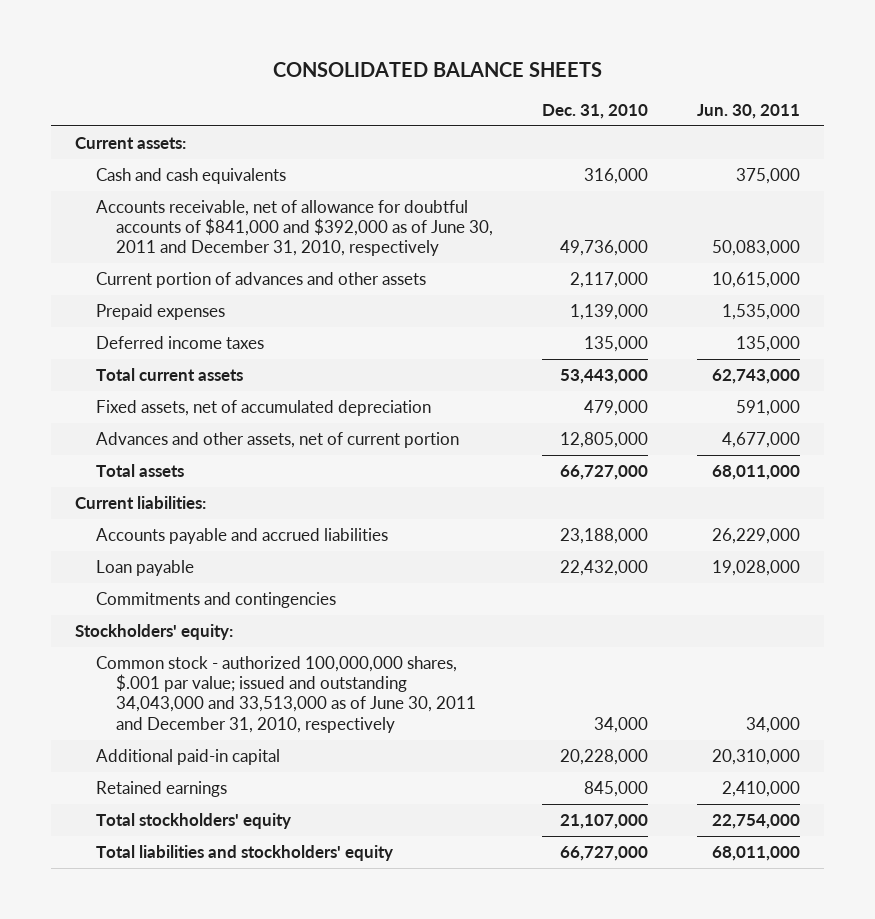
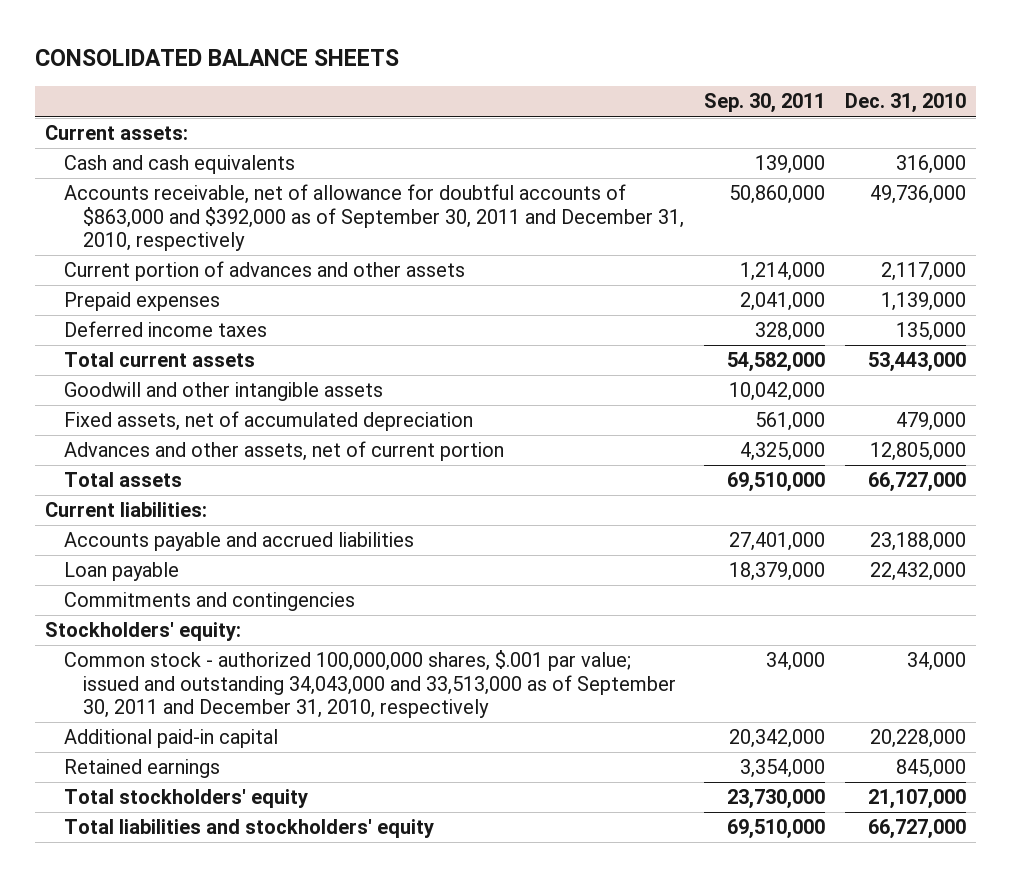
- | Dec. 31, 2010 | Jun. 30, 2011
+ | Sep. 30, 2011 | Dec. 31, 2010
- Accounts receivable, net of allowance for doubtful accounts of $841,000 and $392,000 as of June 30, 2011 and December 31, 2010, respectively | 49,736,000 | 50,083,000
+ Accounts receivable, net of allowance for doubtful accounts of $863,000 and $392,000 as of September 30, 2011 and December 31, 2010, respectively | 50,860,000 | 49,736,000
+ Goodwill and other intangible assets | 10,042,000 |
- Common stock - authorized 100,000,000 shares, $.001 par value; issued and outstanding 34,043,000 and 33,513,000 as of June 30, 2011 and December 31, 2010, respectively | 34,000 | 34,000
+ Common stock - authorized 100,000,000 shares, $.001 par value; issued and outstanding 34,043,000 and 33,513,000 as of September 30, 2011 and December 31, 2010, respectively | 34,000 | 34,000

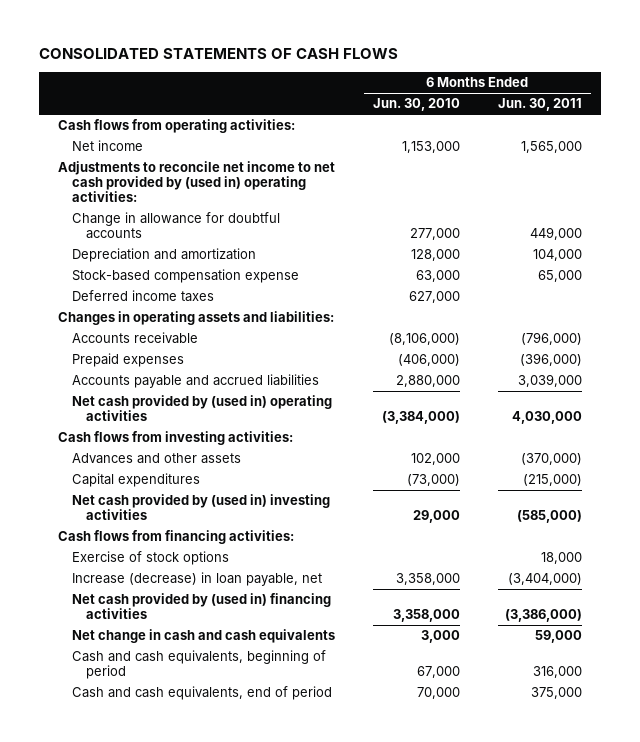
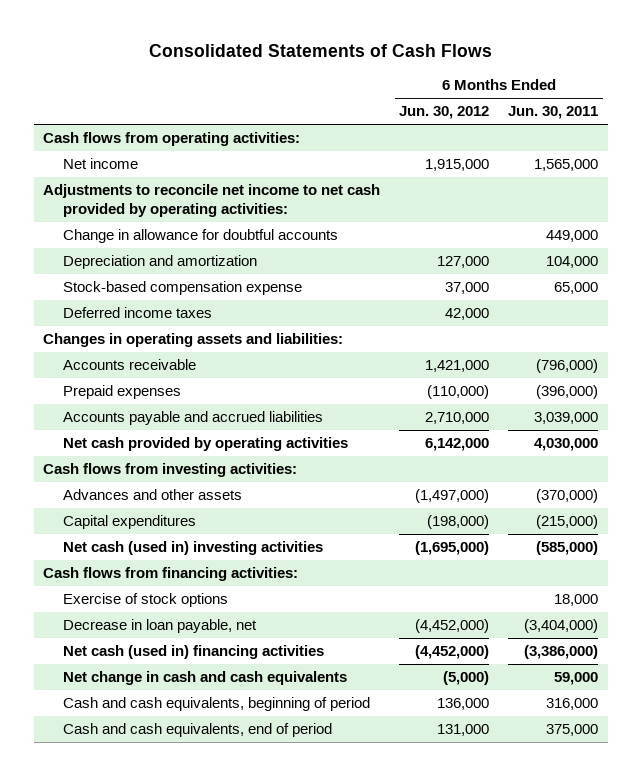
- CONSOLIDATED STATEMENTS OF CASH FLOWS
+ Consolidated Statements of Cash Flows
- | 6 Months Ended Jun. 30, 2010 | 6 Months Ended Jun. 30, 2011
+ | 6 Months Ended Jun. 30, 2012 | 6 Months Ended Jun. 30, 2011
- Adjustments to reconcile net income to net cash provided by (used in) operating activities:
+ Adjustments to reconcile net income to net cash provided by operating activities:
- Net cash provided by (used in) operating activities | (3,384,000) | 4,030,000
+ Net cash provided by operating activities | 6,142,000 | 4,030,000
- Net cash provided by (used in) investing activities | 29,000 | (585,000)
+ Net cash (used in) investing activities | (1,695,000) | (585,000)
- Increase (decrease) in loan payable, net | 3,358,000 | (3,404,000)
- Net cash provided by (used in) financing activities | 3,358,000 | (3,386,000)
+ Decrease in loan payable, net | (4,452,000) | (3,404,000)
+ Net cash (used in) financing activities | (4,452,000) | (3,386,000)

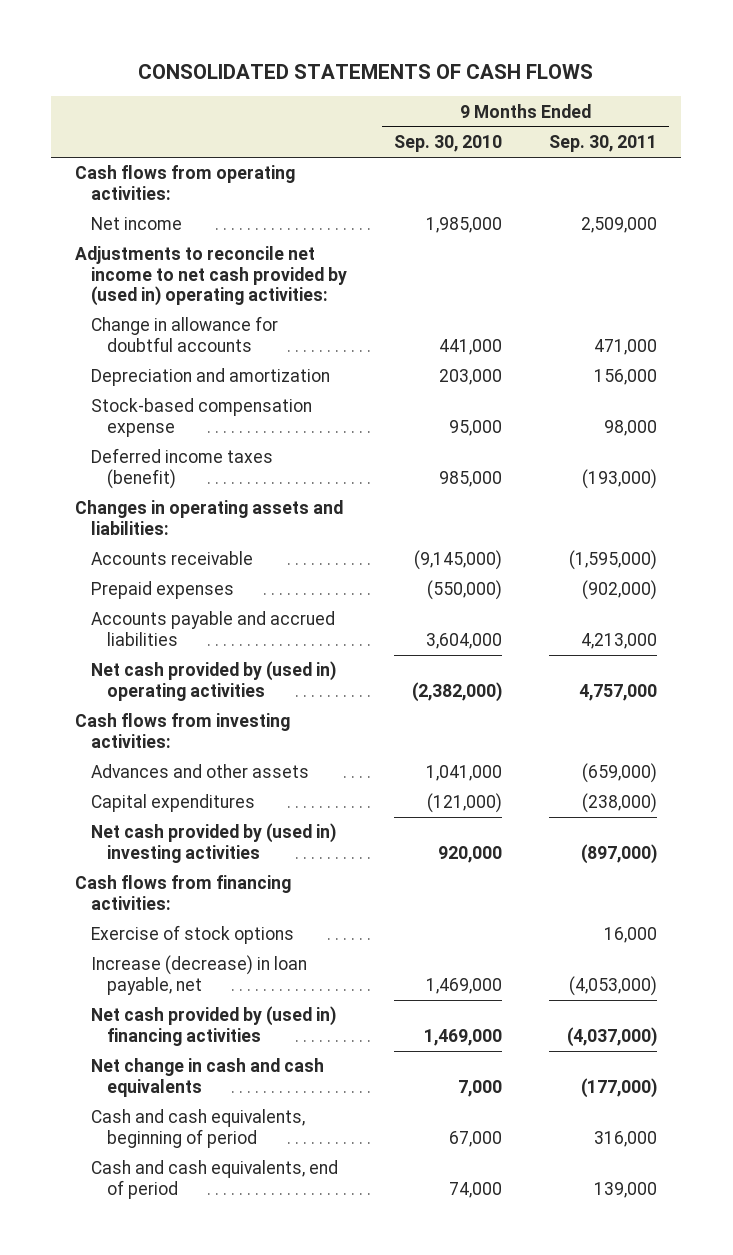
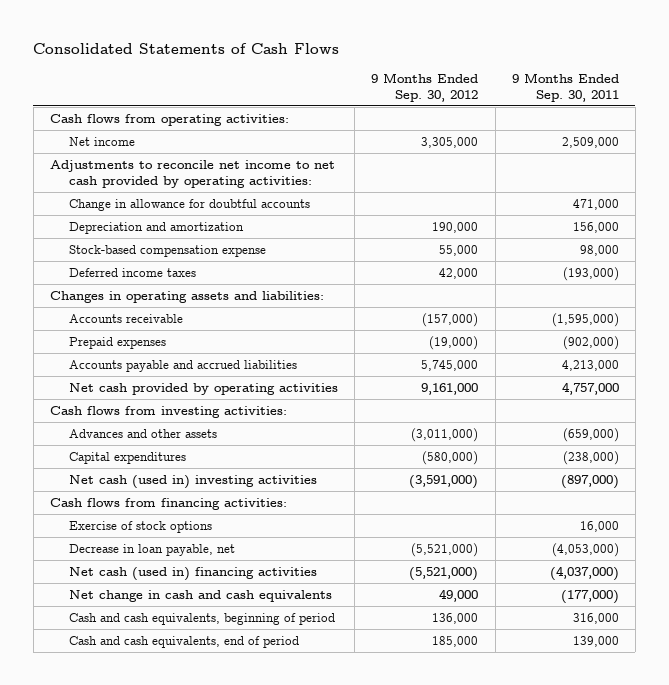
- CONSOLIDATED STATEMENTS OF CASH FLOWS
+ Consolidated Statements of Cash Flows
- | 9 Months Ended Sep. 30, 2010 | 9 Months Ended Sep. 30, 2011
+ | 9 Months Ended Sep. 30, 2012 | 9 Months Ended Sep. 30, 2011
- Adjustments to reconcile net income to net cash provided by (used in) operating activities:
+ Adjustments to reconcile net income to net cash provided by operating activities:
- Deferred income taxes (benefit) | 985,000 | (193,000)
+ Deferred income taxes | 42,000 | (193,000)
- Net cash provided by (used in) operating activities | (2,382,000) | 4,757,000
+ Net cash provided by operating activities | 9,161,000 | 4,757,000
- Net cash provided by (used in) investing activities | 920,000 | (897,000)
+ Net cash (used in) investing activities | (3,591,000) | (897,000)
- Increase (decrease) in loan payable, net | 1,469,000 | (4,053,000)
- Net cash provided by (used in) financing activities | 1,469,000 | (4,037,000)
+ Decrease in loan payable, net | (5,521,000) | (4,053,000)
+ Net cash (used in) financing activities | (5,521,000) | (4,037,000)

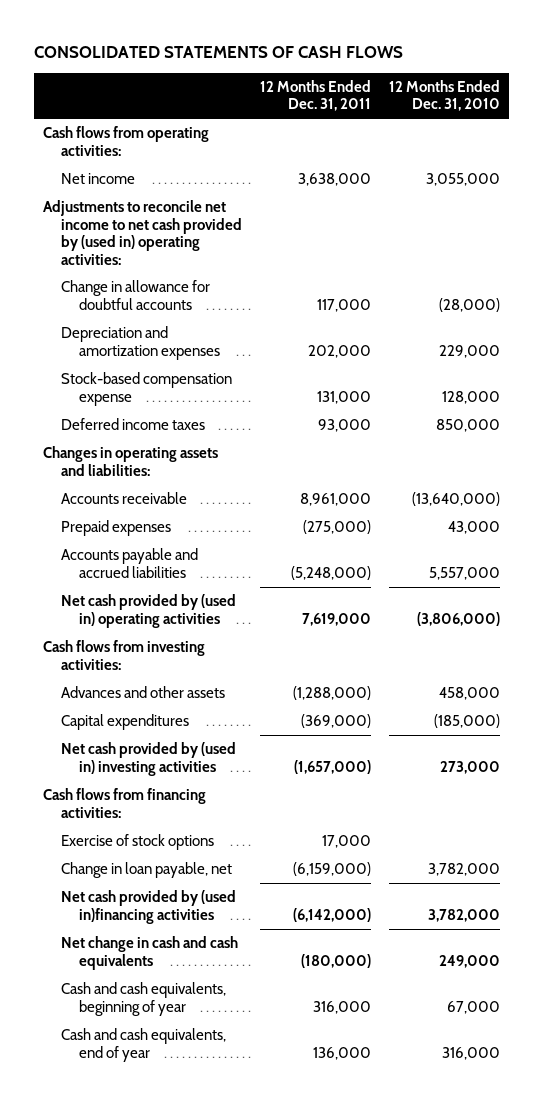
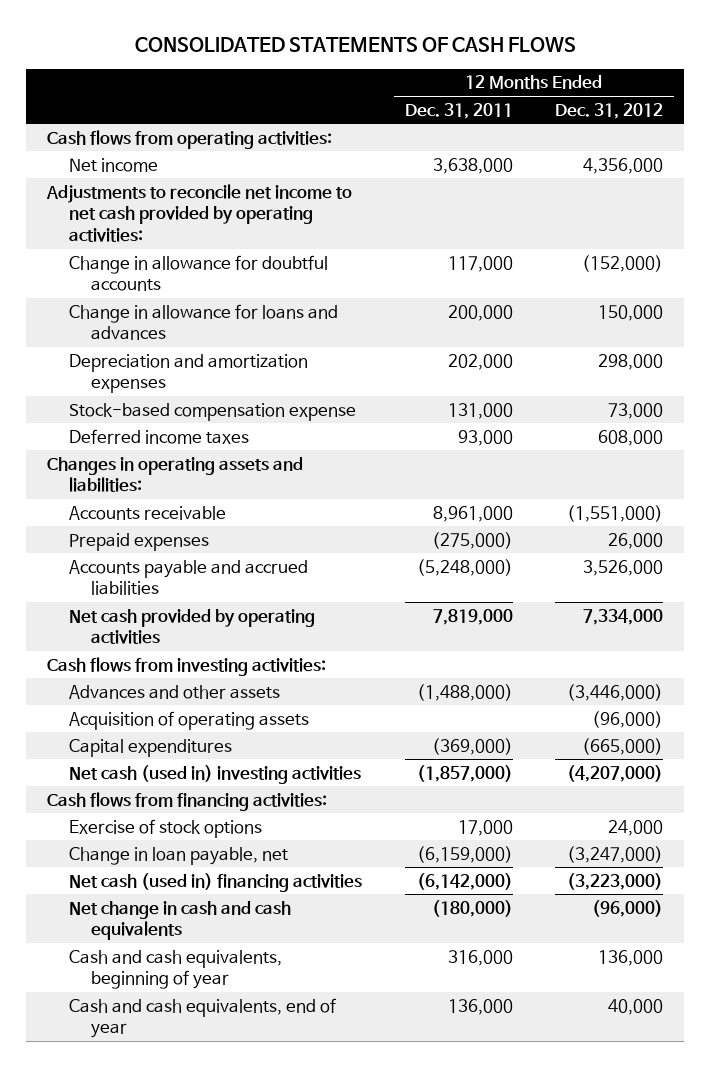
- | 12 Months Ended Dec. 31, 2011 | 12 Months Ended Dec. 31, 2010
+ | 12 Months Ended Dec. 31, 2011 | 12 Months Ended Dec. 31, 2012
- Adjustments to reconcile net income to net cash provided by (used in) operating activities:
+ Adjustments to reconcile net income to net cash provided by operating activities:
+ Change in allowance for loans and advances | 200,000 | 150,000
- Net cash provided by (used in) operating activities | 7,619,000 | (3,806,000)
+ Net cash provided by operating activities | 7,819,000 | 7,334,000
- Advances and other assets | (1,288,000) | 458,000
+ Advances and other assets | (1,488,000) | (3,446,000)
+ Acquisition of operating assets | | (96,000)
- Net cash provided by (used in) investing activities | (1,657,000) | 273,000
+ Net cash (used in) investing activities | (1,857,000) | (4,207,000)
- Net cash provided by (used in)financing activities | (6,142,000) | 3,782,000
+ Net cash (used in) financing activities | (6,142,000) | (3,223,000)

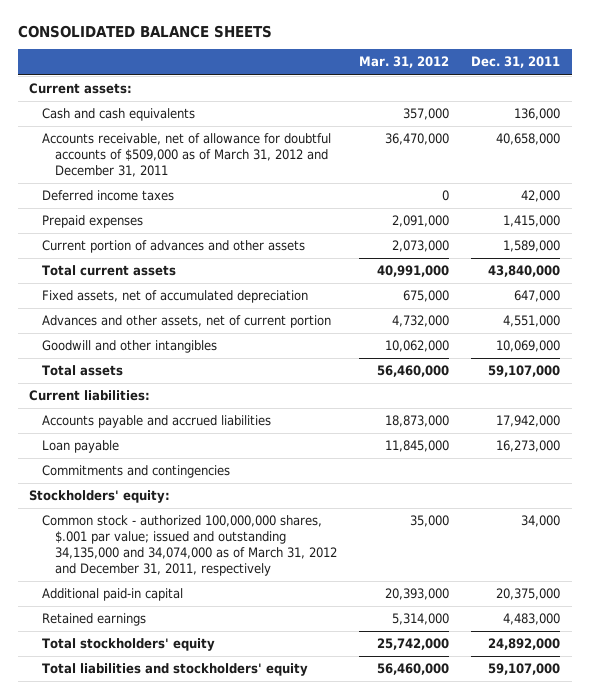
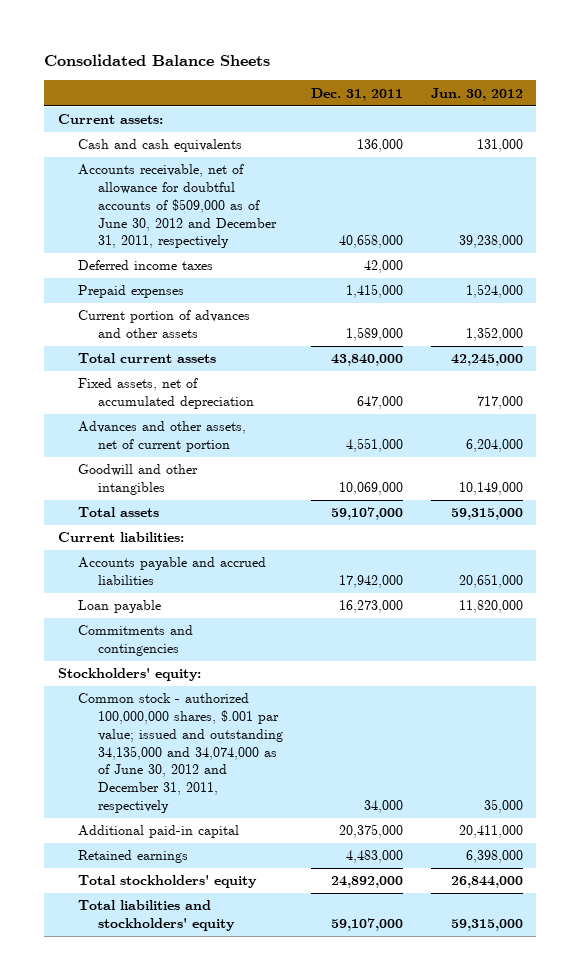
- CONSOLIDATED BALANCE SHEETS
+ Consolidated Balance Sheets
- | Mar. 31, 2012 | Dec. 31, 2011
+ | Dec. 31, 2011 | Jun. 30, 2012
- Accounts receivable, net of allowance for doubtful accounts of $509,000 as of March 31, 2012 and December 31, 2011 | 36,470,000 | 40,658,000
+ Accounts receivable, net of allowance for doubtful accounts of $509,000 as of June 30, 2012 and December 31, 2011, respectively | 40,658,000 | 39,238,000
- Common stock - authorized 100,000,000 shares, $.001 par value; issued and outstanding 34,135,000 and 34,074,000 as of March 31, 2012 and December 31, 2011, respectively | 35,000 | 34,000
+ Common stock - authorized 100,000,000 shares, $.001 par value; issued and outstanding 34,135,000 and 34,074,000 as of June 30, 2012 and December 31, 2011, respectively | 34,000 | 35,000

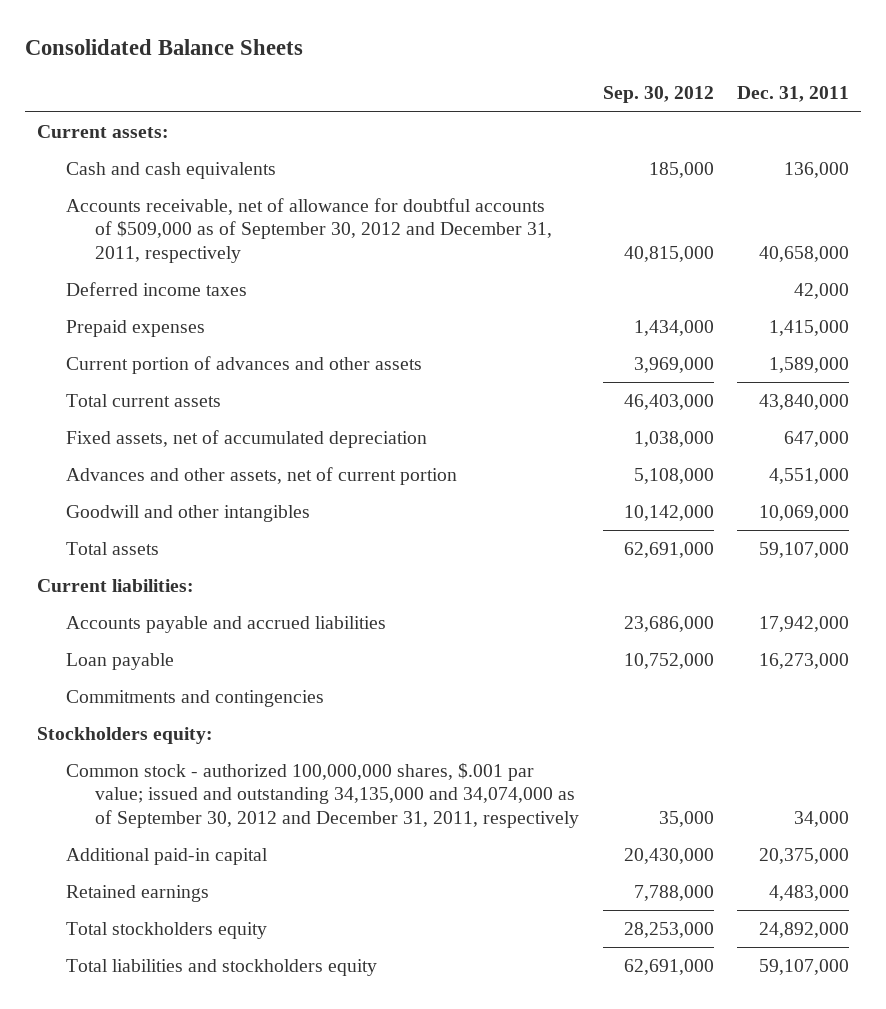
- | Dec. 31, 2011 | Jun. 30, 2012
+ | Sep. 30, 2012 | Dec. 31, 2011
- Accounts receivable, net of allowance for doubtful accounts of $509,000 as of June 30, 2012 and December 31, 2011, respectively | 40,658,000 | 39,238,000
+ Accounts receivable, net of allowance for doubtful accounts of $509,000 as of September 30, 2012 and December 31, 2011, respectively | 40,815,000 | 40,658,000
- Stockholders' equity:
- Common stock - authorized 100,000,000 shares, $.001 par value; issued and outstanding 34,135,000 and 34,074,000 as of June 30, 2012 and December 31, 2011, respectively | 34,000 | 35,000
+ Stockholders equity:
+ Common stock - authorized 100,000,000 shares, $.001 par value; issued and outstanding 34,135,000 and 34,074,000 as of September 30, 2012 and December 31, 2011, respectively | 35,000 | 34,000
- Total stockholders' equity | 24,892,000 | 26,844,000
- Total liabilities and stockholders' equity | 59,107,000 | 59,315,000
+ Total stockholders equity | 28,253,000 | 24,892,000
+ Total liabilities and stockholders equity | 62,691,000 | 59,107,000

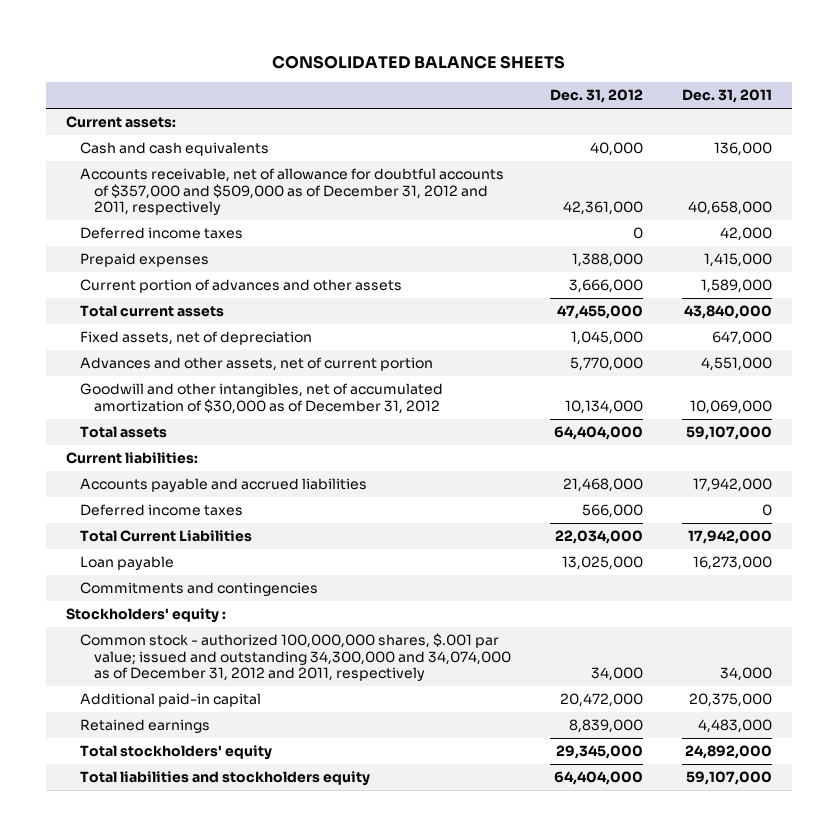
- Consolidated Balance Sheets
+ CONSOLIDATED BALANCE SHEETS
- | Sep. 30, 2012 | Dec. 31, 2011
+ | Dec. 31, 2012 | Dec. 31, 2011
- Accounts receivable, net of allowance for doubtful accounts of $509,000 as of September 30, 2012 and December 31, 2011, respectively | 40,815,000 | 40,658,000
+ Accounts receivable, net of allowance for doubtful accounts of $357,000 and $509,000 as of December 31, 2012 and 2011, respectively | 42,361,000 | 40,658,000
- Fixed assets, net of accumulated depreciation | 1,038,000 | 647,000
+ Fixed assets, net of depreciation | 1,045,000 | 647,000
- Goodwill and other intangibles | 10,142,000 | 10,069,000
+ Goodwill and other intangibles, net of accumulated amortization of $30,000 as of December 31, 2012 | 10,134,000 | 10,069,000
+ Deferred income taxes | 566,000 | 0
+ Total Current Liabilities | 22,034,000 | 17,942,000
- Stockholders equity:
- Common stock - authorized 100,000,000 shares, $.001 par value; issued and outstanding 34,135,000 and 34,074,000 as of September 30, 2012 and December 31, 2011, respectively | 35,000 | 34,000
+ Stockholders' equity :
+ Common stock - authorized 100,000,000 shares, $.001 par value; issued and outstanding 34,300,000 and 34,074,000 as of December 31, 2012 and 2011, respectively | 34,000 | 34,000
- Total stockholders equity | 28,253,000 | 24,892,000
+ Total stockholders' equity | 29,345,000 | 24,892,000

